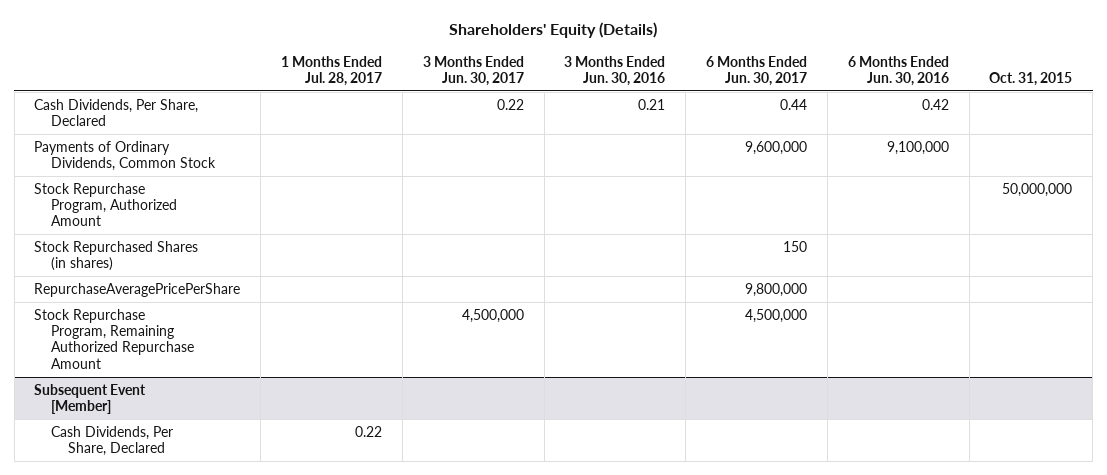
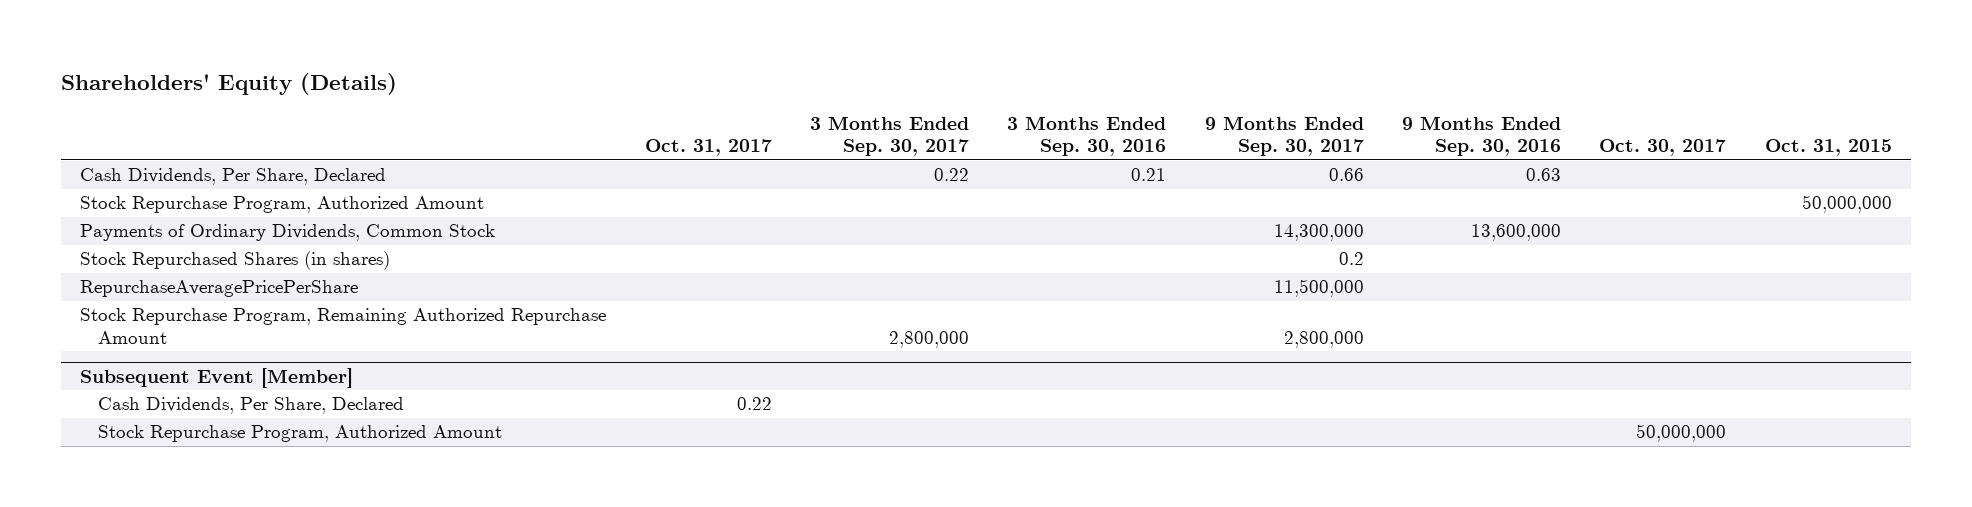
- | 1 Months Ended Jul. 28, 2017 | 3 Months Ended Jun. 30, 2017 | 3 Months Ended Jun. 30, 2016 | 6 Months Ended Jun. 30, 2017 | 6 Months Ended Jun. 30, 2016 | Oct. 31, 2015
+ | Oct. 31, 2017 | 3 Months Ended Sep. 30, 2017 | 3 Months Ended Sep. 30, 2016 | 9 Months Ended Sep. 30, 2017 | 9 Months Ended Sep. 30, 2016 | Oct. 30, 2017 | Oct. 31, 2015
moved down: Payments of Ordinary Dividends, Common Stock | | | | 14,300,000 | 13,600,000 | |
@ Subsequent Event [Member]
+ Stock Repurchase Program, Authorized Amount | | | | | | 50,000,000 |

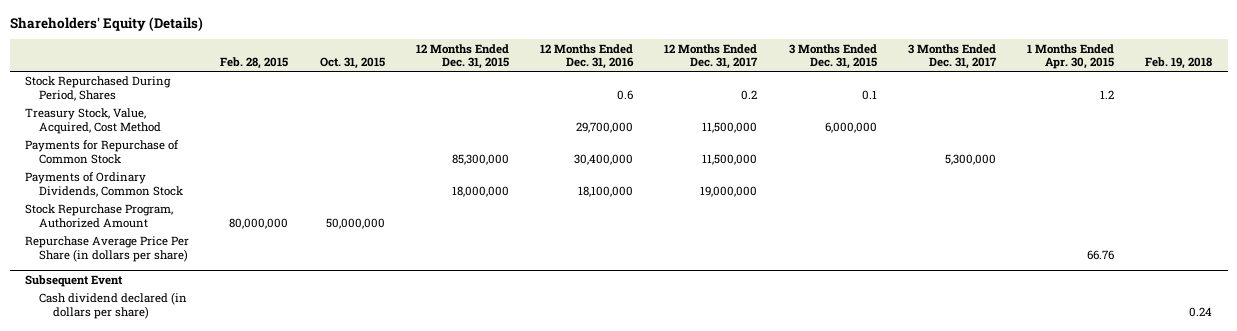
- | Oct. 31, 2017 | 3 Months Ended Sep. 30, 2017 | 3 Months Ended Sep. 30, 2016 | 9 Months Ended Sep. 30, 2017 | 9 Months Ended Sep. 30, 2016 | Oct. 30, 2017 | Oct. 31, 2015
+ | Feb. 28, 2015 | Oct. 31, 2015 | 12 Months Ended Dec. 31, 2015 | 12 Months Ended Dec. 31, 2016 | 12 Months Ended Dec. 31, 2017 | 3 Months Ended Dec. 31, 2015 | 3 Months Ended Dec. 31, 2017 | 1 Months Ended Apr. 30, 2015 | Feb. 19, 2018
- Cash Dividends, Per Share, Declared | | 0.22 | 0.21 | 0.66 | 0.63 | |
+ Stock Repurchased During Period, Shares | | | | 0.6 | 0.2 | 0.1 | | 1.2 |
+ Treasury Stock, Value, Acquired, Cost Method | | | | 29,700,000 | 11,500,000 | 6,000,000 | | |
+ Payments for Repurchase of Common Stock | | | 85,300,000 | 30,400,000 | 11,500,000 | | 5,300,000 | |
- Stock Repurchased Shares (in shares) | | | | 0.2 | | |
- RepurchaseAveragePricePerShare | | | | 11,500,000 | | |
- Stock Repurchase Program, Remaining Authorized Repurchase Amount | | 2,800,000 | | 2,800,000 | | |
- Subsequent Event [Member]
- Cash Dividends, Per Share, Declared | 0.22 | | | | | |
- Stock Repurchase Program, Authorized Amount | | | | | | 50,000,000 |
moved down: Stock Repurchase Program, Authorized Amount | 80,000,000 | 50,000,000 | | | | | | |
+ Repurchase Average Price Per Share (in dollars per share) | | | | | | | | 66.76 |
+ Subsequent Event
+ Cash dividend declared (in dollars per share) | | | | | | | | | 0.24

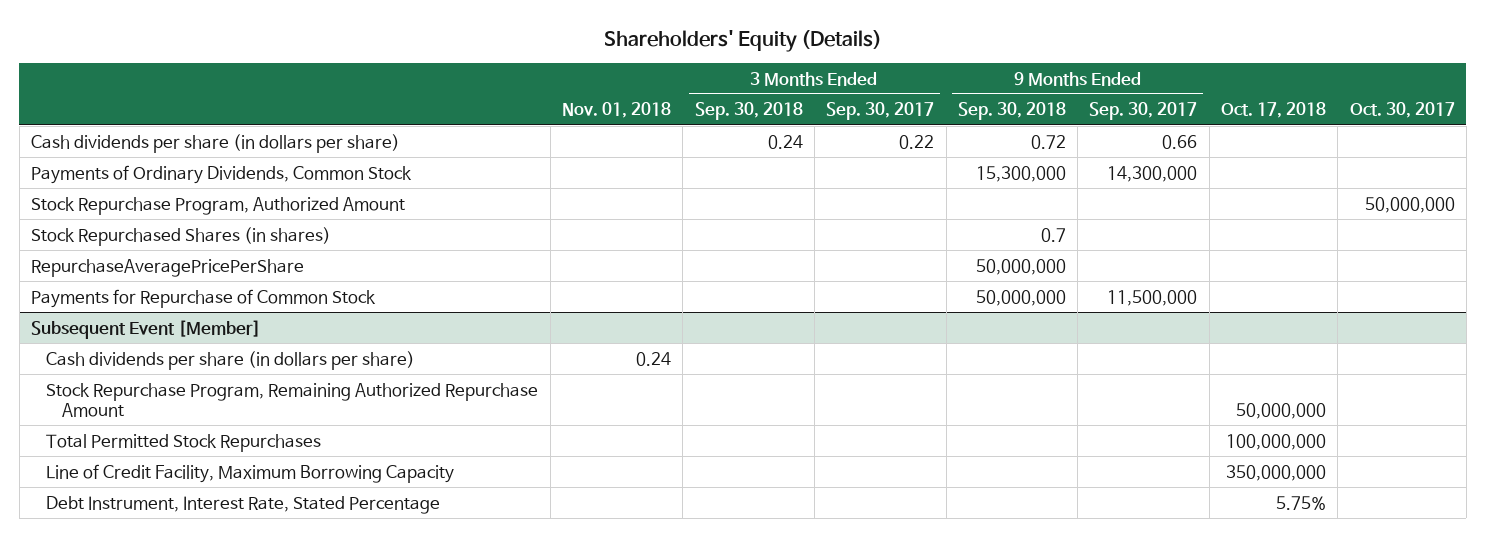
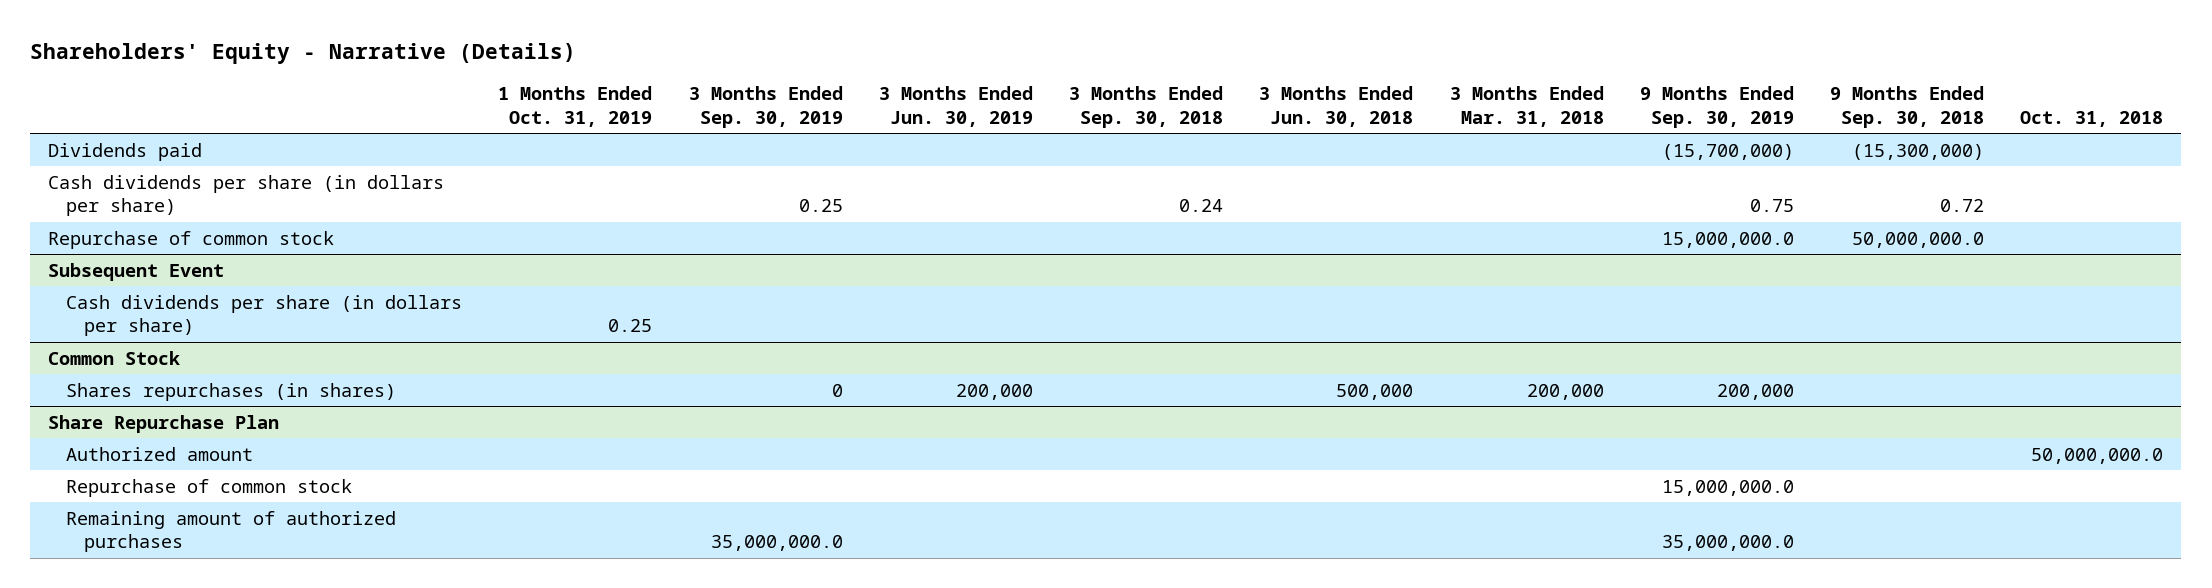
- Shareholders' Equity (Details)
+ Shareholders' Equity - Narrative (Details)
- | Nov. 01, 2018 | 3 Months Ended Sep. 30, 2018 | 3 Months Ended Sep. 30, 2017 | 9 Months Ended Sep. 30, 2018 | 9 Months Ended Sep. 30, 2017 | Oct. 17, 2018 | Oct. 30, 2017
+ | 1 Months Ended Oct. 31, 2019 | 3 Months Ended Sep. 30, 2019 | 3 Months Ended Jun. 30, 2019 | 3 Months Ended Sep. 30, 2018 | 3 Months Ended Jun. 30, 2018 | 3 Months Ended Mar. 31, 2018 | 9 Months Ended Sep. 30, 2019 | 9 Months Ended Sep. 30, 2018 | Oct. 31, 2018
+ Dividends paid | | | | | | | (15,700,000) | (15,300,000) |
- Payments of Ordinary Dividends, Common Stock | | | | 15,300,000 | 14,300,000 | |
- Stock Repurchase Program, Authorized Amount | | | | | | | 50,000,000
- Stock Repurchased Shares (in shares) | | | | 0.7 | | |
- RepurchaseAveragePricePerShare | | | | 50,000,000 | | |
- Payments for Repurchase of Common Stock | | | | 50,000,000 | 11,500,000 | |
- Subsequent Event [Member]
+ Repurchase of common stock | | | | | | | 15,000,000.0 | 50,000,000.0 |
+ Subsequent Event
- Stock Repurchase Program, Remaining Authorized Repurchase Amount | | | | | | 50,000,000 |
- Total Permitted Stock Repurchases | | | | | | 100,000,000 |
- Line of Credit Facility, Maximum Borrowing Capacity | | | | | | 350,000,000 |
- Debt Instrument, Interest Rate, Stated Percentage | | | | | | 5.75% |
+ Common Stock
+ Shares repurchases (in shares) | | 0 | 200,000 | | 500,000 | 200,000 | 200,000 | |
+ Share Repurchase Plan
+ Authorized amount | | | | | | | | | 50,000,000.0
+ Repurchase of common stock | | | | | | | 15,000,000.0 | |
+ Remaining amount of authorized purchases | | 35,000,000.0 | | | | | 35,000,000.0 | |

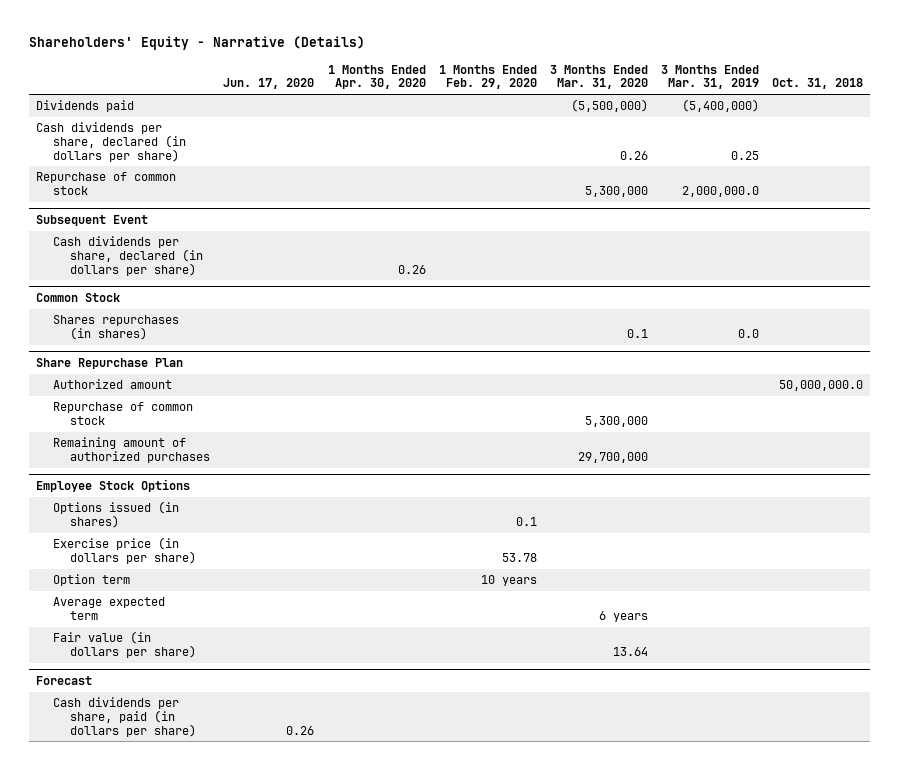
- | 1 Months Ended Oct. 31, 2019 | 3 Months Ended Sep. 30, 2019 | 3 Months Ended Jun. 30, 2019 | 3 Months Ended Sep. 30, 2018 | 3 Months Ended Jun. 30, 2018 | 3 Months Ended Mar. 31, 2018 | 9 Months Ended Sep. 30, 2019 | 9 Months Ended Sep. 30, 2018 | Oct. 31, 2018
+ | Jun. 17, 2020 | 1 Months Ended Apr. 30, 2020 | 1 Months Ended Feb. 29, 2020 | 3 Months Ended Mar. 31, 2020 | 3 Months Ended Mar. 31, 2019 | Oct. 31, 2018
- Cash dividends per share (in dollars per share) | | 0.25 | | 0.24 | | | 0.75 | 0.72 |
+ Cash dividends per share, declared (in dollars per share) | | | | 0.26 | 0.25 |
@ Subsequent Event
- Cash dividends per share (in dollars per share) | 0.25 | | | | | | | |
+ Cash dividends per share, declared (in dollars per share) | | 0.26 | | | |
+ Employee Stock Options
+ Options issued (in shares) | | | 0.1 | | |
+ Exercise price (in dollars per share) | | | 53.78 | | |
+ Option term | | | 10 years | | |
+ Average expected term | | | | 6 years | |
+ Fair value (in dollars per share) | | | | 13.64 | |
+ Forecast
+ Cash dividends per share, paid (in dollars per share) | 0.26 | | | | |

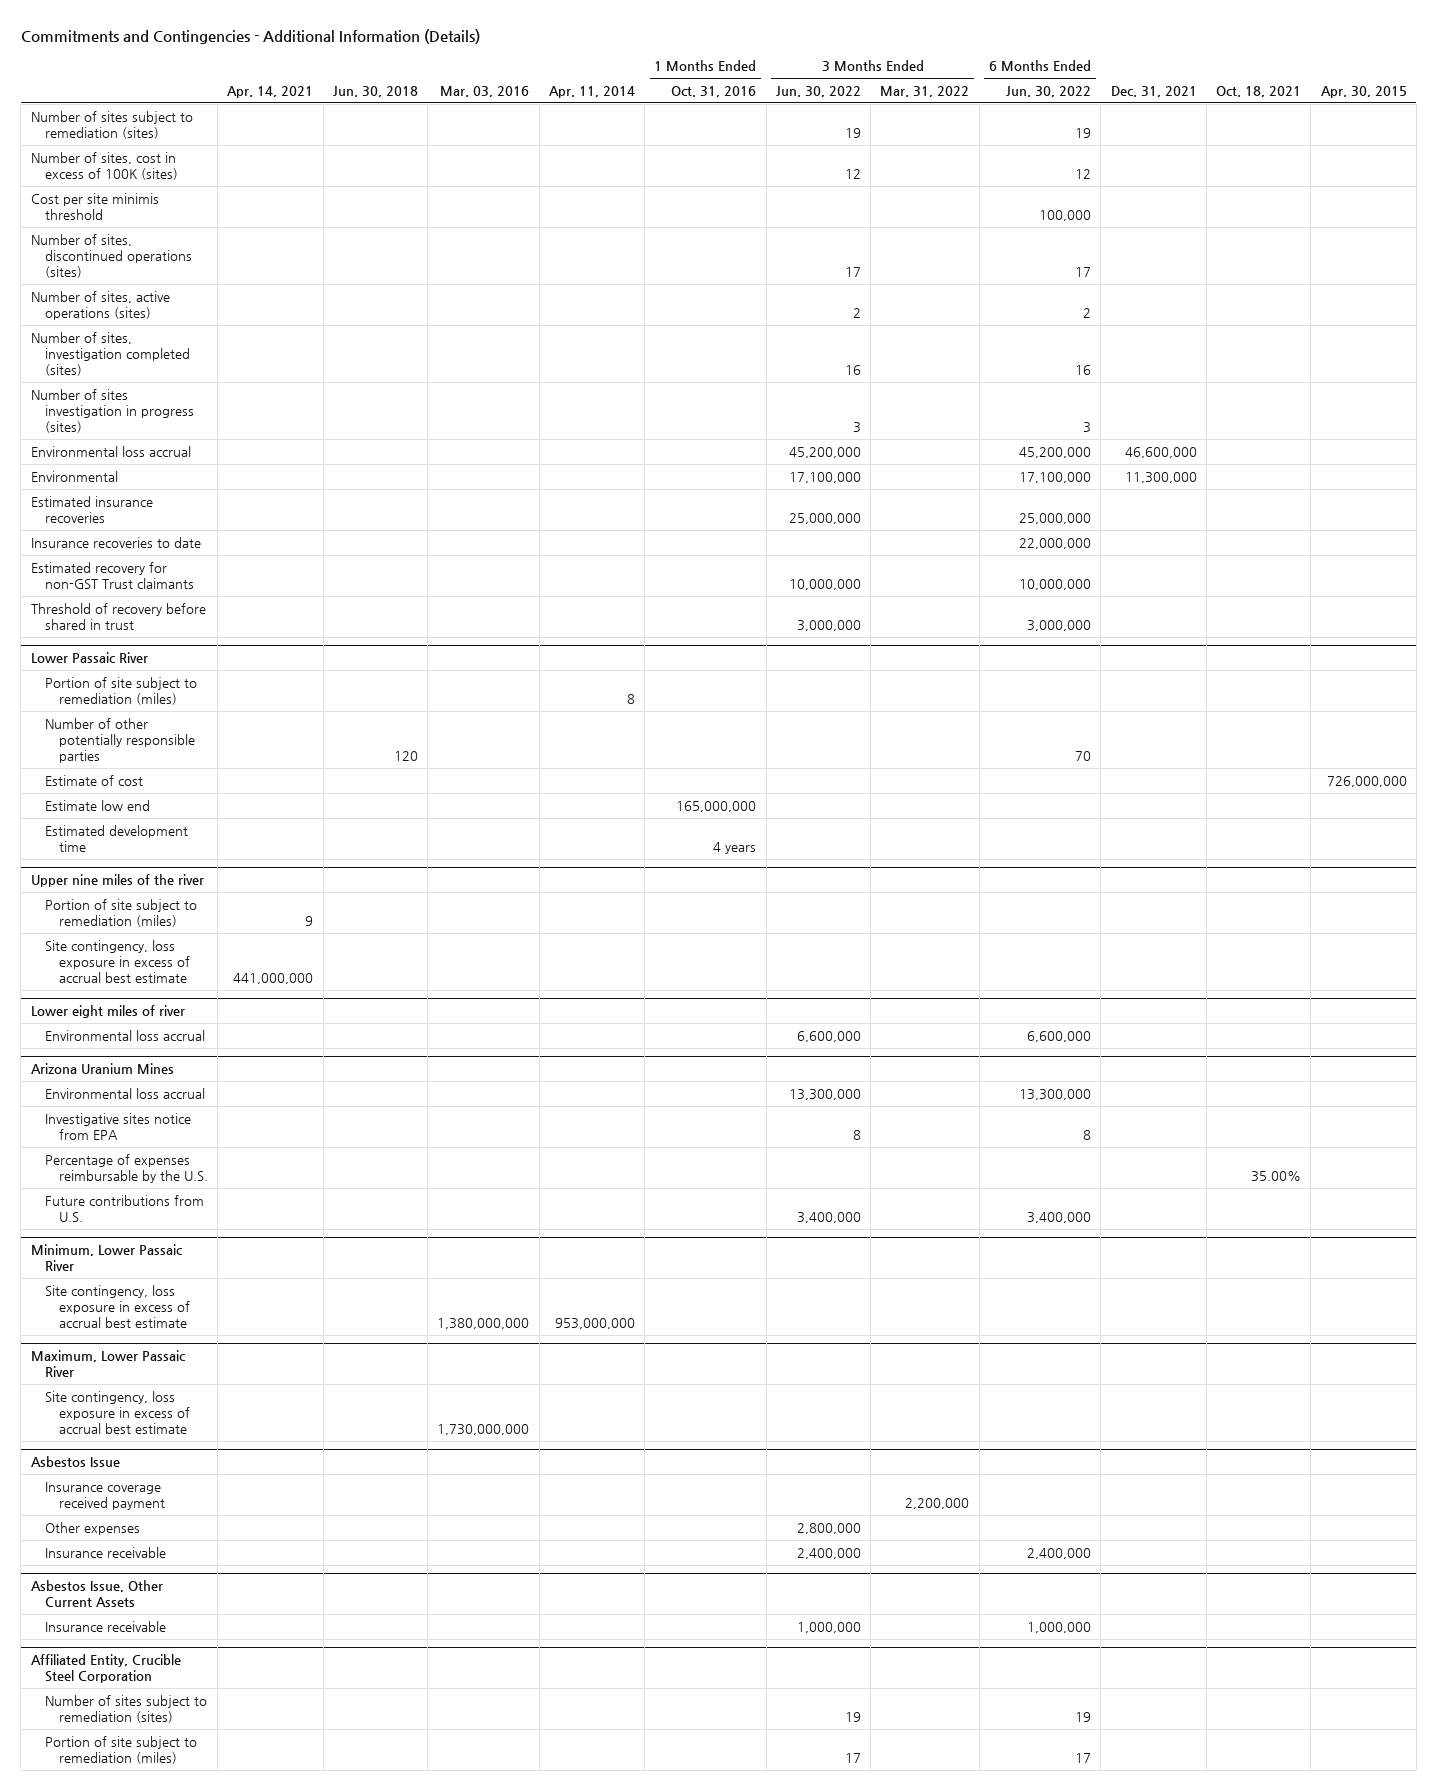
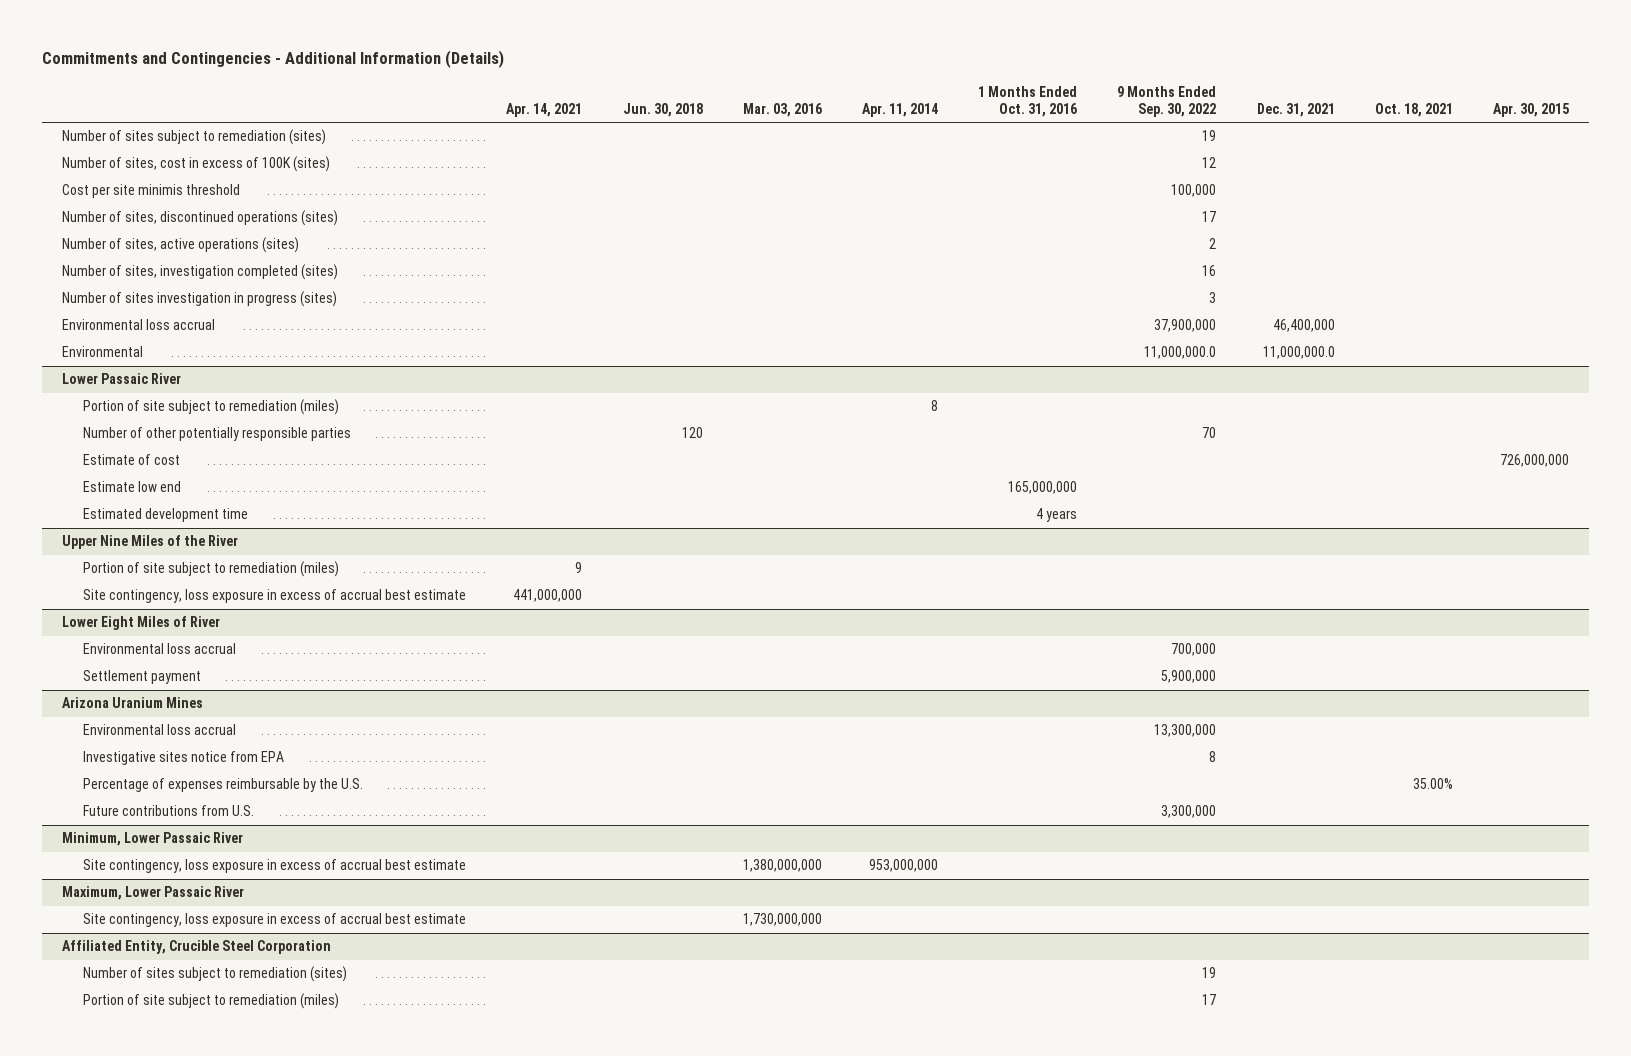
- | Apr. 14, 2021 | Jun. 30, 2018 | Mar. 03, 2016 | Apr. 11, 2014 | 1 Months Ended Oct. 31, 2016 | 3 Months Ended Jun. 30, 2022 | 3 Months Ended Mar. 31, 2022 | 6 Months Ended Jun. 30, 2022 | Dec. 31, 2021 | Oct. 18, 2021 | Apr. 30, 2015
+ | Apr. 14, 2021 | Jun. 30, 2018 | Mar. 03, 2016 | Apr. 11, 2014 | 1 Months Ended Oct. 31, 2016 | 9 Months Ended Sep. 30, 2022 | Dec. 31, 2021 | Oct. 18, 2021 | Apr. 30, 2015
- Environmental loss accrual | | | | | | 45,200,000 | | 45,200,000 | 46,600,000 | |
- Environmental | | | | | | 17,100,000 | | 17,100,000 | 11,300,000 | |
- Estimated insurance recoveries | | | | | | 25,000,000 | | 25,000,000 | | |
- Insurance recoveries to date | | | | | | | | 22,000,000 | | |
- Estimated recovery for non-GST Trust claimants | | | | | | 10,000,000 | | 10,000,000 | | |
- Threshold of recovery before shared in trust | | | | | | 3,000,000 | | 3,000,000 | | |
+ Environmental loss accrual | | | | | | 37,900,000 | 46,400,000 | |
+ Environmental | | | | | | 11,000,000.0 | 11,000,000.0 | |
- Upper nine miles of the river
+ Upper Nine Miles of the River
- Lower eight miles of river
+ Lower Eight Miles of River
+ Settlement payment | | | | | | 5,900,000 | | |
- Asbestos Issue
- Insurance coverage received payment | | | | | | | 2,200,000 | | | |
- Other expenses | | | | | | 2,800,000 | | | | |
- Insurance receivable | | | | | | 2,400,000 | | 2,400,000 | | |
- Asbestos Issue, Other Current Assets
- Insurance receivable | | | | | | 1,000,000 | | 1,000,000 | | |

